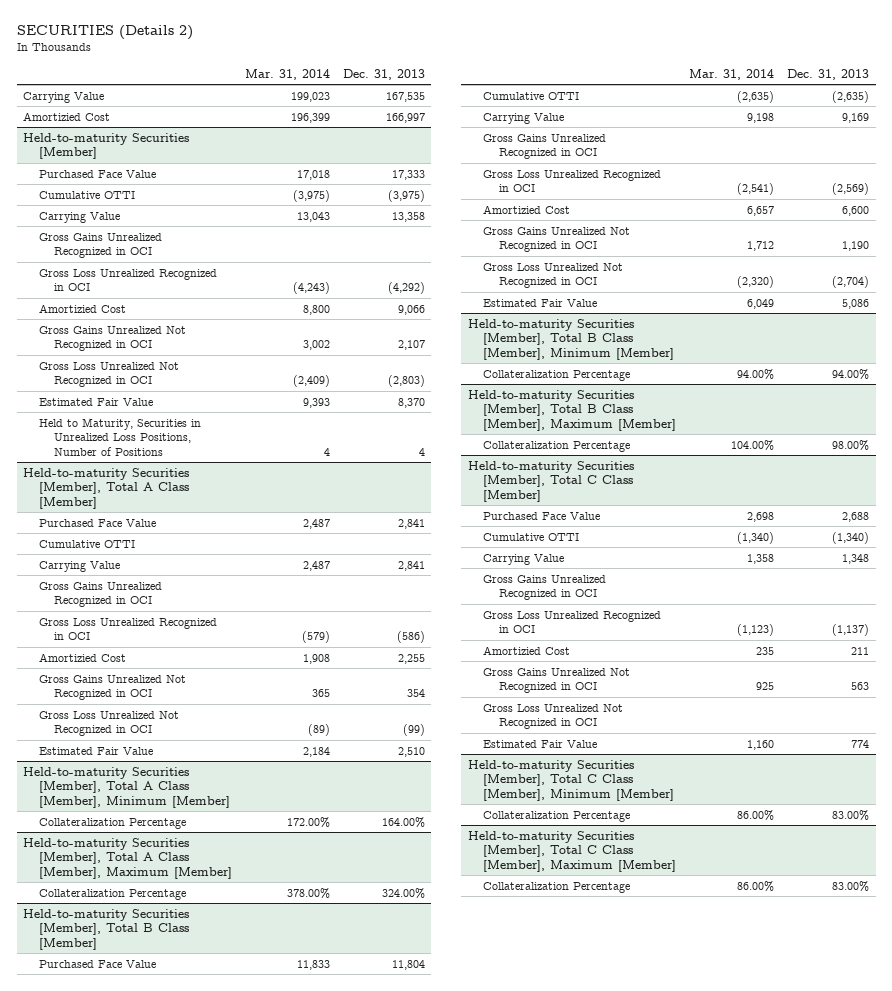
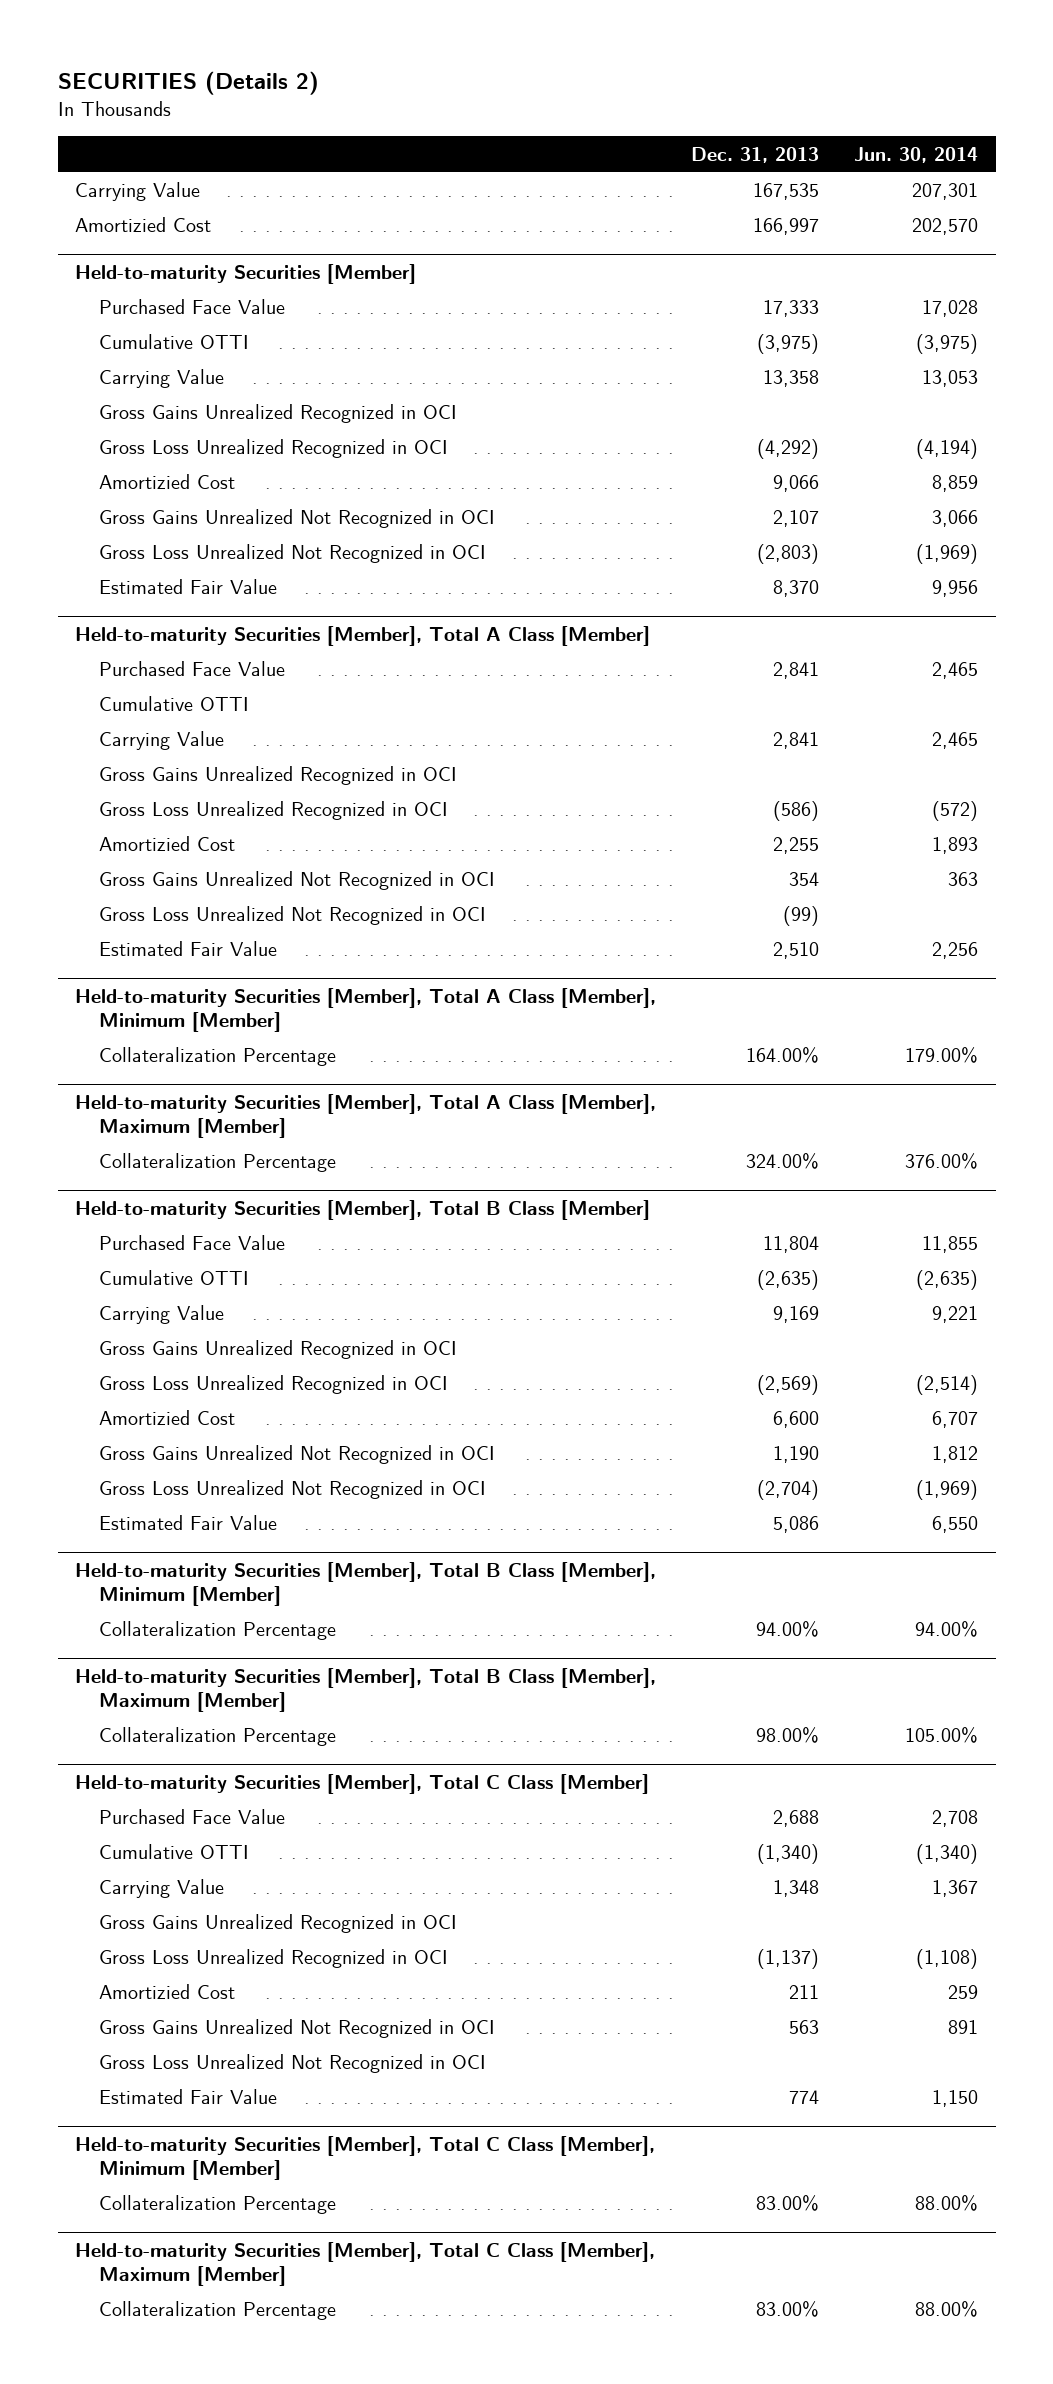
- | Mar. 31, 2014 | Dec. 31, 2013
+ | Dec. 31, 2013 | Jun. 30, 2014
@ Held-to-maturity Securities [Member]
- Held to Maturity, Securities in Unrealized Loss Positions, Number of Positions | 4 | 4

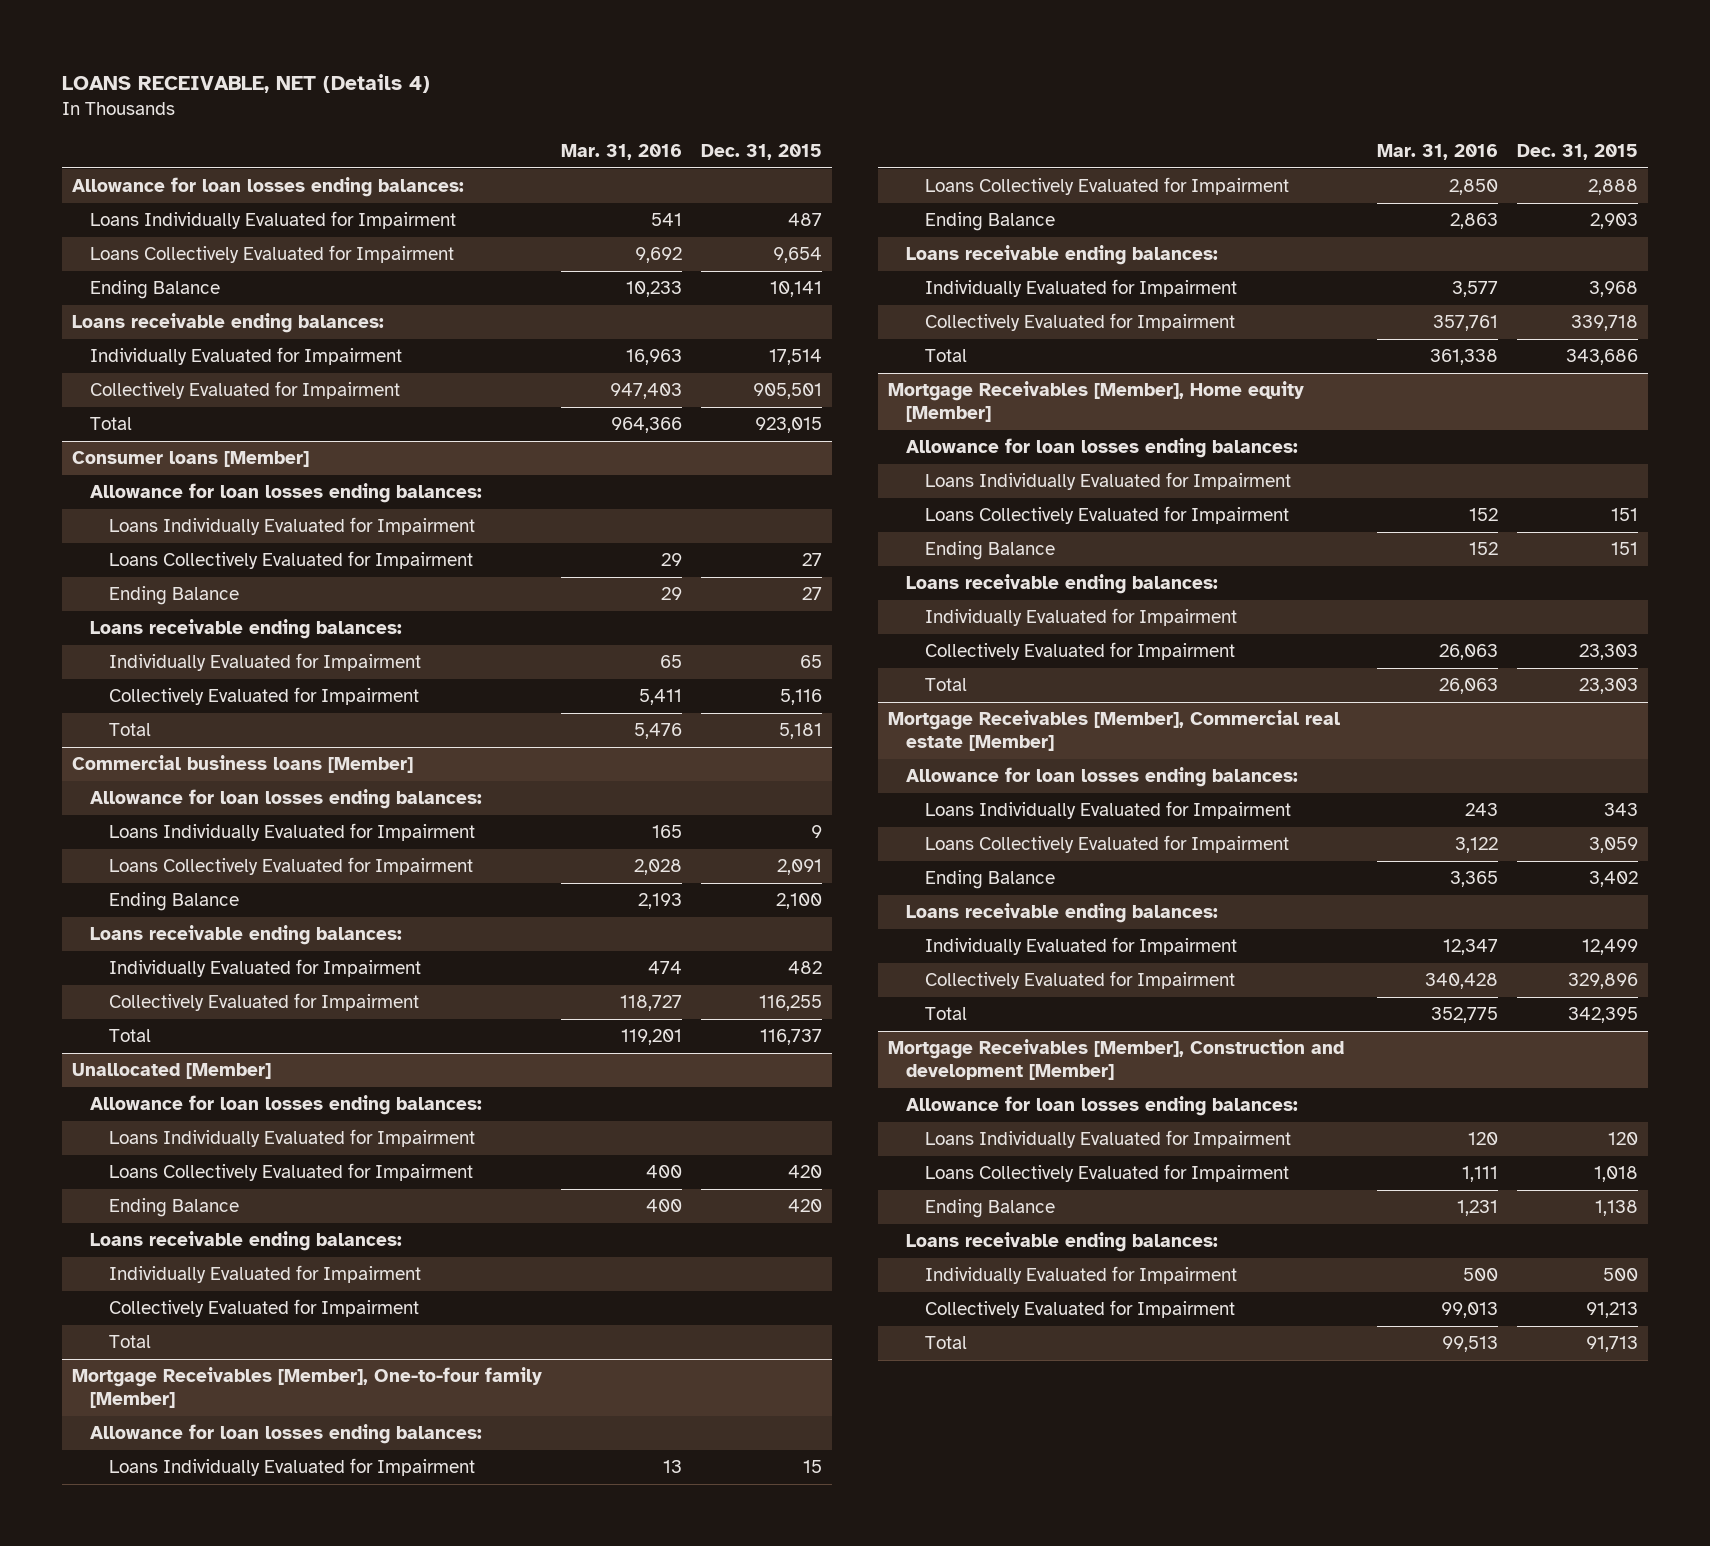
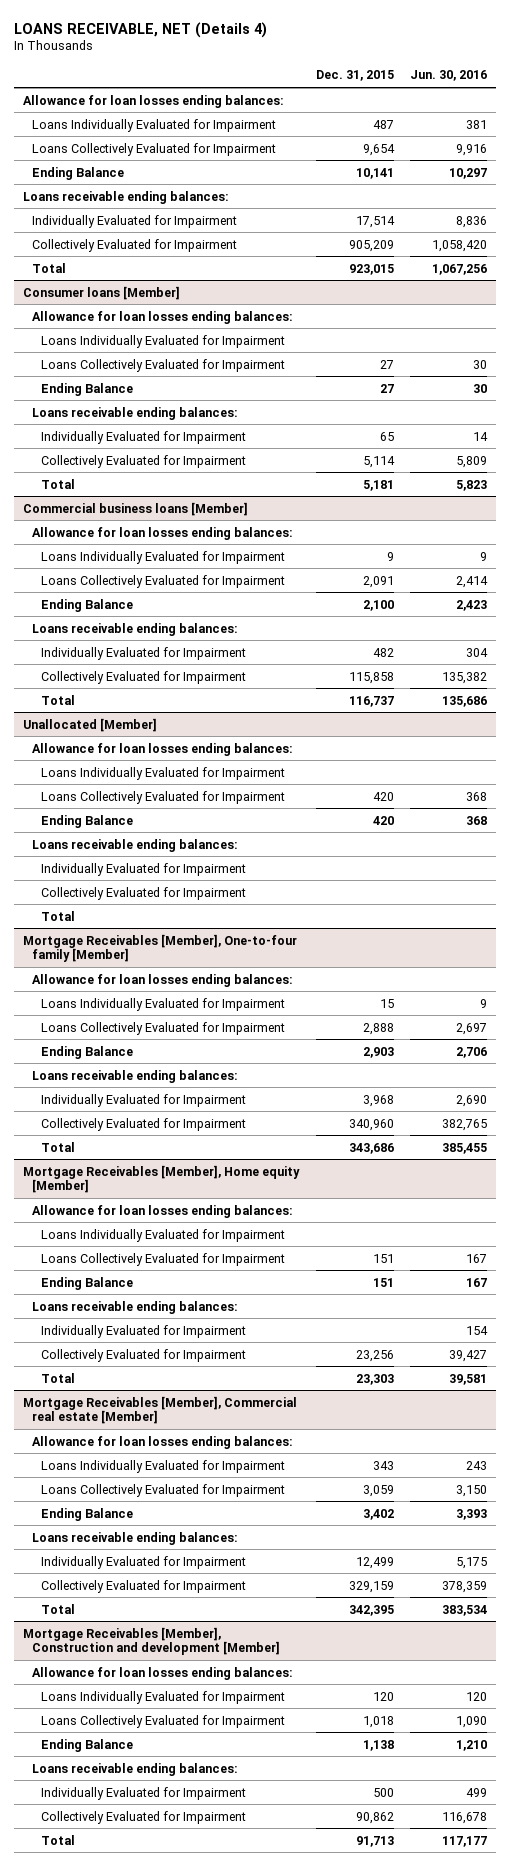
- | Mar. 31, 2016 | Dec. 31, 2015
+ | Dec. 31, 2015 | Jun. 30, 2016
- Collectively Evaluated for Impairment | 947,403 | 905,501
+ Collectively Evaluated for Impairment | 905,209 | 1,058,420
@ Consumer loans [Member]
- Collectively Evaluated for Impairment | 5,411 | 5,116
+ Collectively Evaluated for Impairment | 5,114 | 5,809
@ Commercial business loans [Member]
- Collectively Evaluated for Impairment | 118,727 | 116,255
+ Collectively Evaluated for Impairment | 115,858 | 135,382
@ Mortgage Receivables [Member], One-to-four family [Member]
- Collectively Evaluated for Impairment | 357,761 | 339,718
+ Collectively Evaluated for Impairment | 340,960 | 382,765
@ Mortgage Receivables [Member], Home equity [Member]
- Collectively Evaluated for Impairment | 26,063 | 23,303
+ Collectively Evaluated for Impairment | 23,256 | 39,427
@ Mortgage Receivables [Member], Commercial real estate [Member]
- Collectively Evaluated for Impairment | 340,428 | 329,896
+ Collectively Evaluated for Impairment | 329,159 | 378,359
@ Mortgage Receivables [Member], Construction and development [Member]
- Collectively Evaluated for Impairment | 99,013 | 91,213
+ Collectively Evaluated for Impairment | 90,862 | 116,678

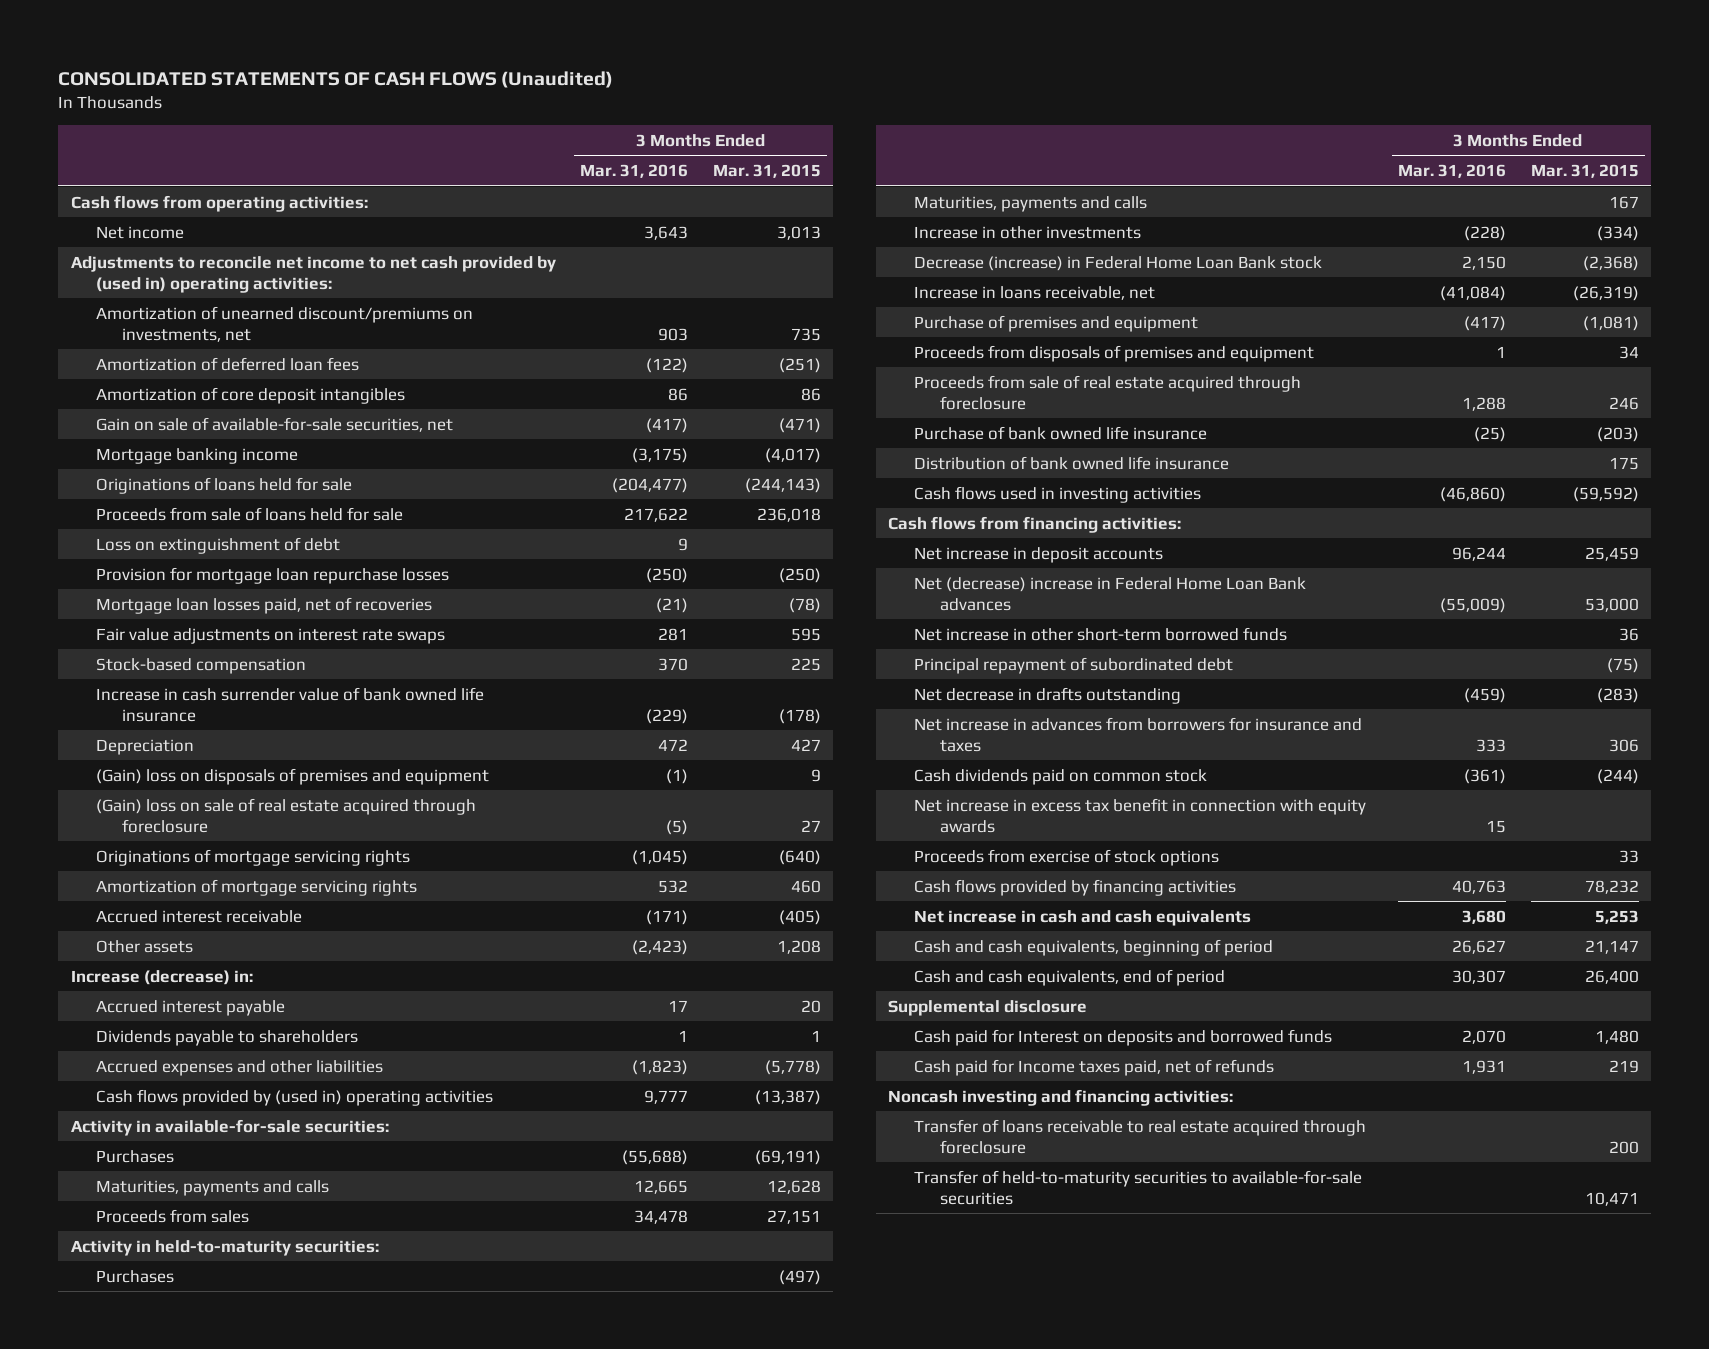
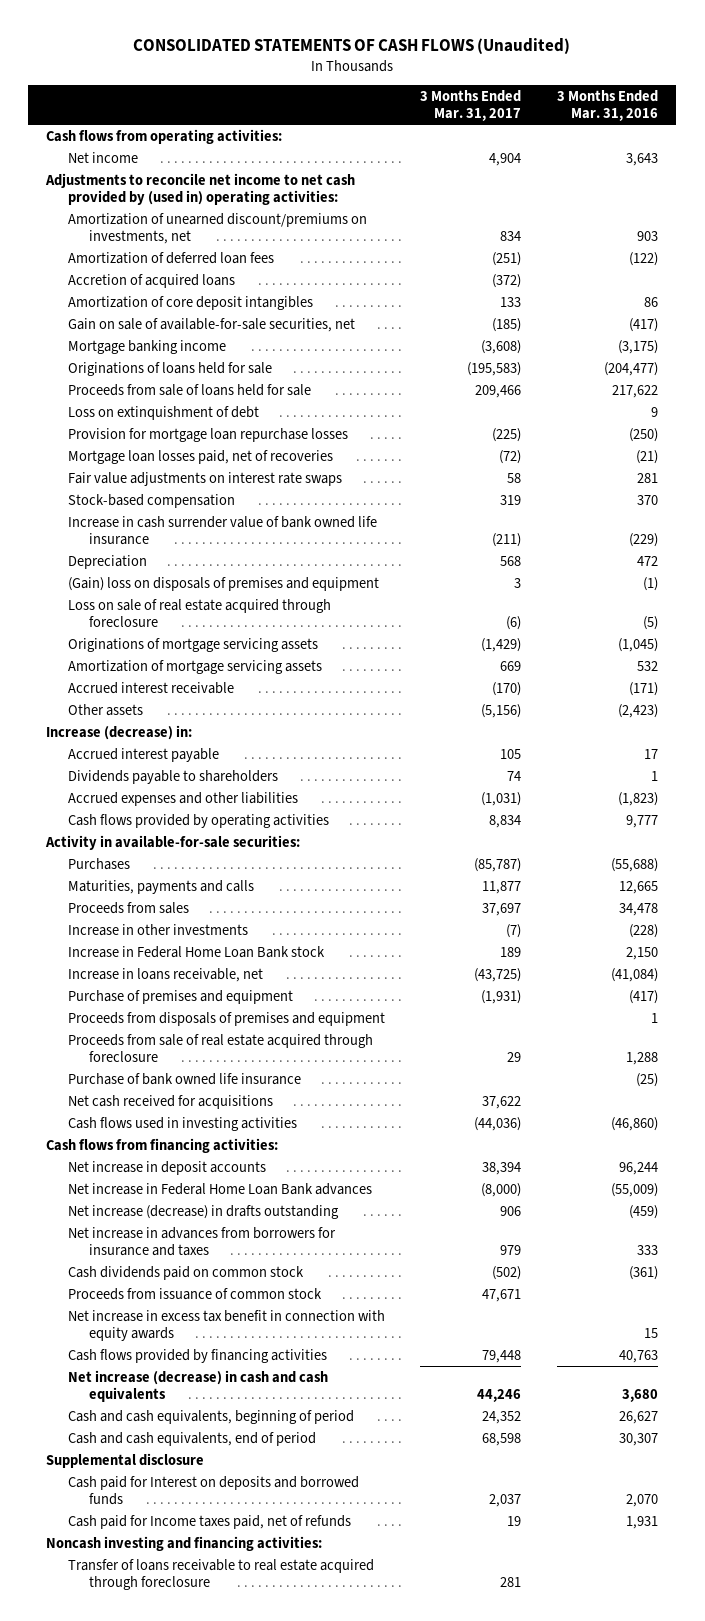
- | 3 Months Ended Mar. 31, 2016 | 3 Months Ended Mar. 31, 2015
+ | 3 Months Ended Mar. 31, 2017 | 3 Months Ended Mar. 31, 2016
+ Accretion of acquired loans | (372) |
- Loss on extinguishment of debt | 9 |
+ Loss on extinquishment of debt | | 9
- (Gain) loss on sale of real estate acquired through foreclosure | (5) | 27
- Originations of mortgage servicing rights | (1,045) | (640)
- Amortization of mortgage servicing rights | 532 | 460
+ Loss on sale of real estate acquired through foreclosure | (6) | (5)
+ Originations of mortgage servicing assets | (1,429) | (1,045)
+ Amortization of mortgage servicing assets | 669 | 532
- Cash flows provided by (used in) operating activities | 9,777 | (13,387)
+ Cash flows provided by operating activities | 8,834 | 9,777
- Activity in held-to-maturity securities:
- Purchases | | (497)
- Maturities, payments and calls | | 167
- Decrease (increase) in Federal Home Loan Bank stock | 2,150 | (2,368)
+ Increase in Federal Home Loan Bank stock | 189 | 2,150
- Distribution of bank owned life insurance | | 175
+ Net cash received for acquisitions | 37,622 |
- Net (decrease) increase in Federal Home Loan Bank advances | (55,009) | 53,000
- Net increase in other short-term borrowed funds | | 36
- Principal repayment of subordinated debt | | (75)
- Net decrease in drafts outstanding | (459) | (283)
+ Net increase in Federal Home Loan Bank advances | (8,000) | (55,009)
+ Net increase (decrease) in drafts outstanding | 906 | (459)
+ Proceeds from issuance of common stock | 47,671 |
- Proceeds from exercise of stock options | | 33
- Net increase in cash and cash equivalents | 3,680 | 5,253
+ Net increase (decrease) in cash and cash equivalents | 44,246 | 3,680
- Transfer of held-to-maturity securities to available-for-sale securities | | 10,471

